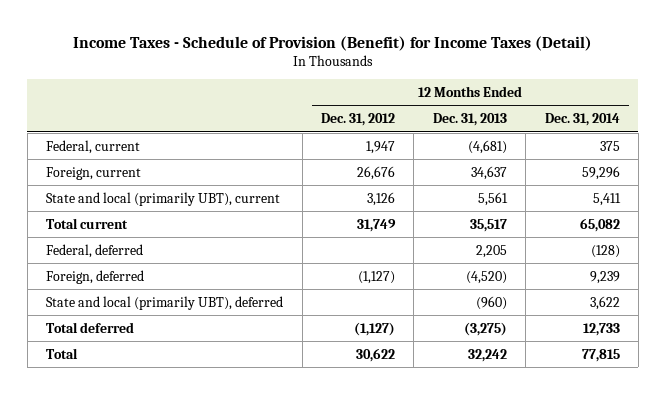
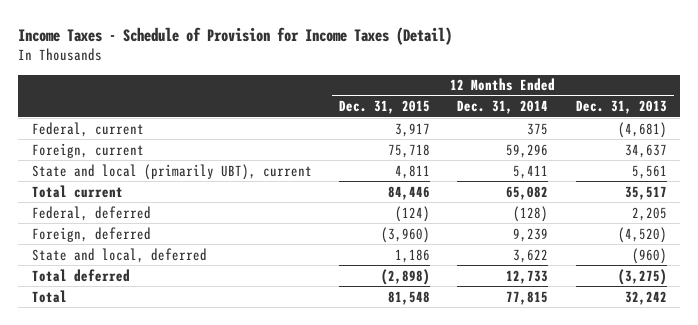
- Income Taxes - Schedule of Provision (Benefit) for Income Taxes (Detail)
+ Income Taxes - Schedule of Provision for Income Taxes (Detail)
- | 12 Months Ended Dec. 31, 2012 | 12 Months Ended Dec. 31, 2013 | 12 Months Ended Dec. 31, 2014
+ | 12 Months Ended Dec. 31, 2015 | 12 Months Ended Dec. 31, 2014 | 12 Months Ended Dec. 31, 2013
- State and local (primarily UBT), deferred | | (960) | 3,622
+ State and local, deferred | 1,186 | 3,622 | (960)

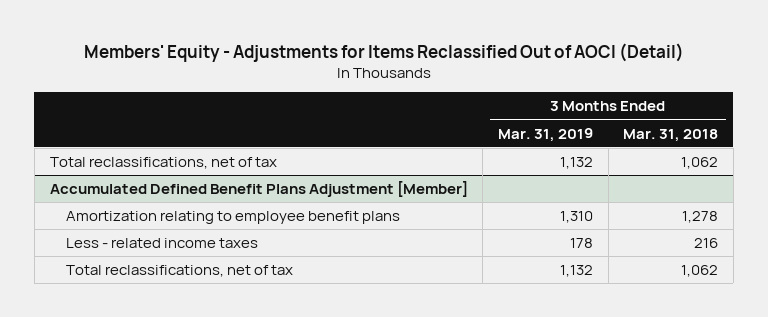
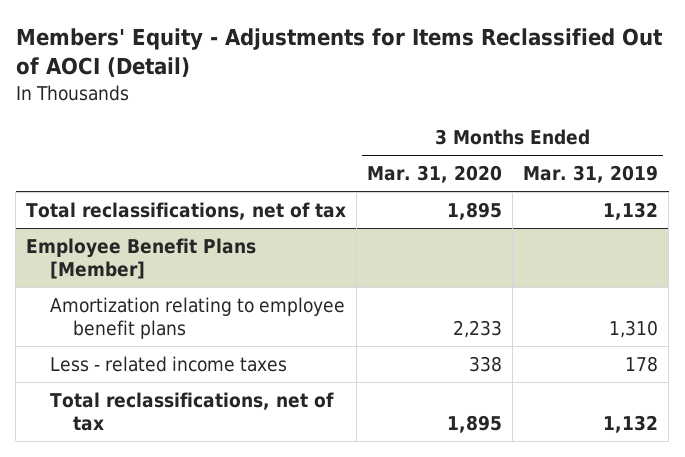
- | 3 Months Ended Mar. 31, 2019 | 3 Months Ended Mar. 31, 2018
+ | 3 Months Ended Mar. 31, 2020 | 3 Months Ended Mar. 31, 2019
- Accumulated Defined Benefit Plans Adjustment [Member]
+ Employee Benefit Plans [Member]

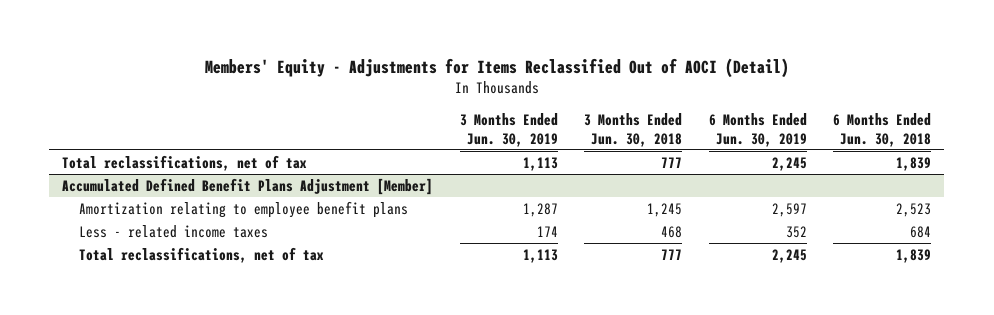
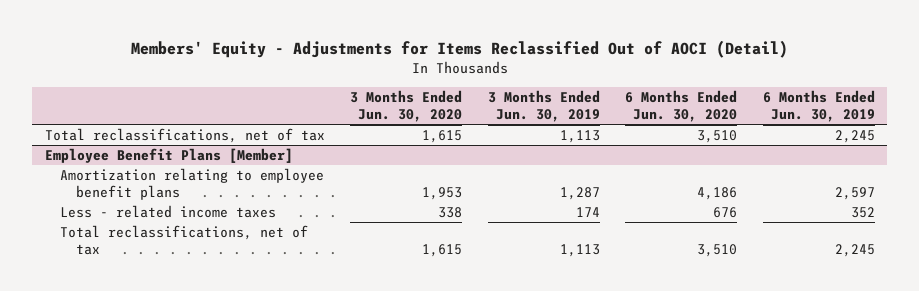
- | 3 Months Ended Jun. 30, 2019 | 3 Months Ended Jun. 30, 2018 | 6 Months Ended Jun. 30, 2019 | 6 Months Ended Jun. 30, 2018
+ | 3 Months Ended Jun. 30, 2020 | 3 Months Ended Jun. 30, 2019 | 6 Months Ended Jun. 30, 2020 | 6 Months Ended Jun. 30, 2019
- Accumulated Defined Benefit Plans Adjustment [Member]
+ Employee Benefit Plans [Member]

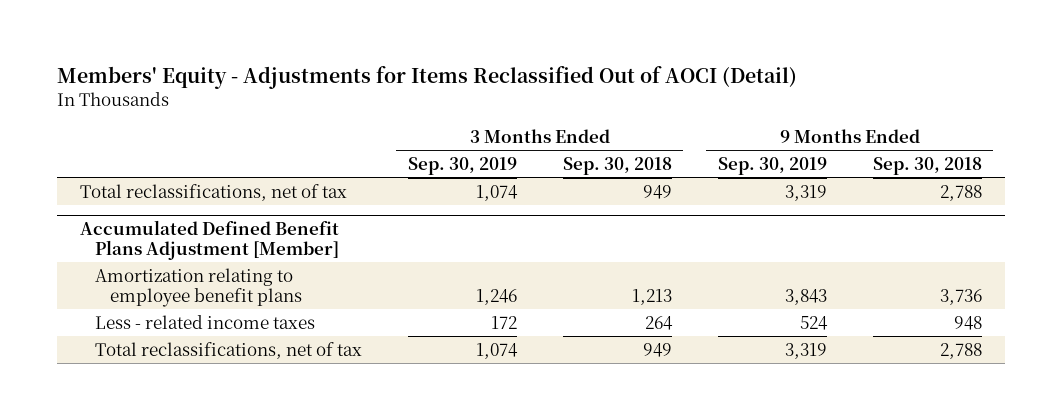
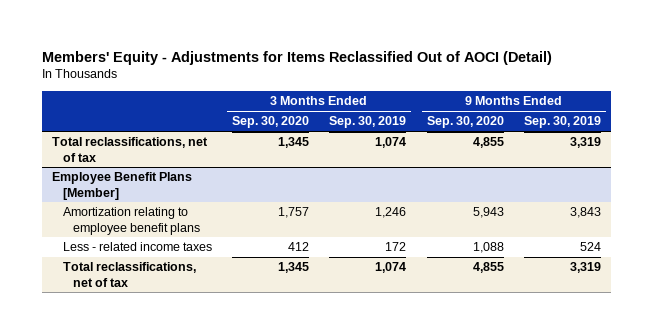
- | 3 Months Ended Sep. 30, 2019 | 3 Months Ended Sep. 30, 2018 | 9 Months Ended Sep. 30, 2019 | 9 Months Ended Sep. 30, 2018
+ | 3 Months Ended Sep. 30, 2020 | 3 Months Ended Sep. 30, 2019 | 9 Months Ended Sep. 30, 2020 | 9 Months Ended Sep. 30, 2019
- Accumulated Defined Benefit Plans Adjustment [Member]
+ Employee Benefit Plans [Member]

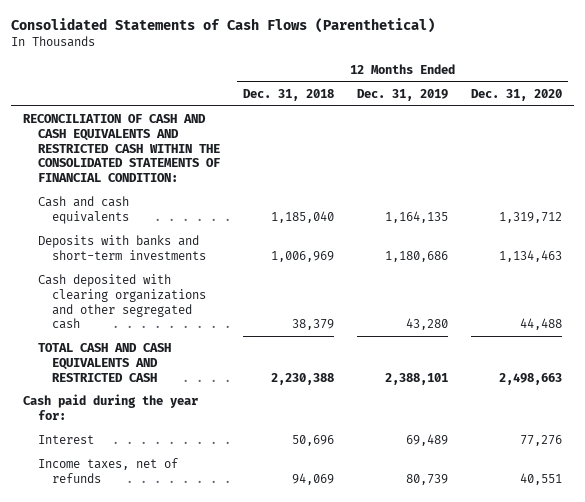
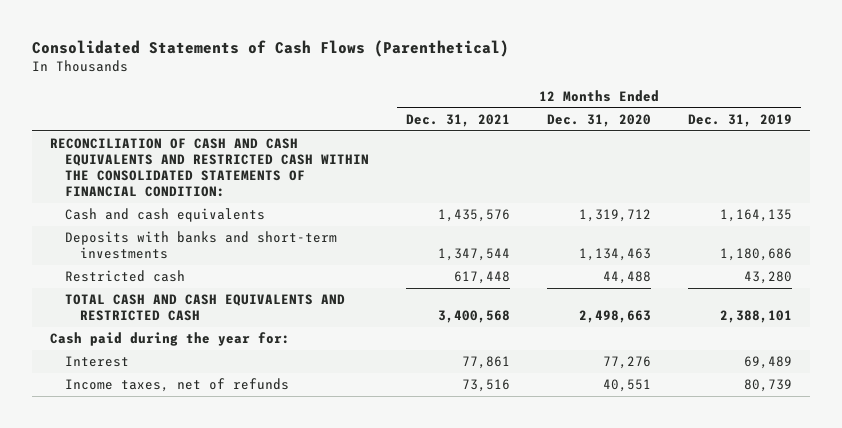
- | 12 Months Ended Dec. 31, 2018 | 12 Months Ended Dec. 31, 2019 | 12 Months Ended Dec. 31, 2020
+ | 12 Months Ended Dec. 31, 2021 | 12 Months Ended Dec. 31, 2020 | 12 Months Ended Dec. 31, 2019
- Cash deposited with clearing organizations and other segregated cash | 38,379 | 43,280 | 44,488
+ Restricted cash | 617,448 | 44,488 | 43,280

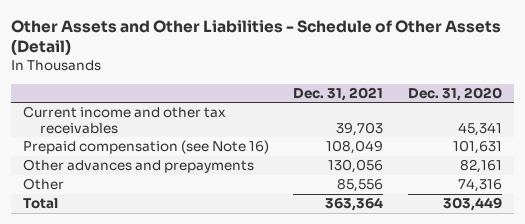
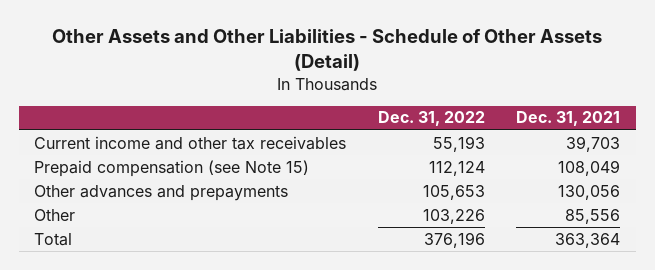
- | Dec. 31, 2021 | Dec. 31, 2020
+ | Dec. 31, 2022 | Dec. 31, 2021
- Prepaid compensation (see Note 16) | 108,049 | 101,631
+ Prepaid compensation (see Note 15) | 112,124 | 108,049

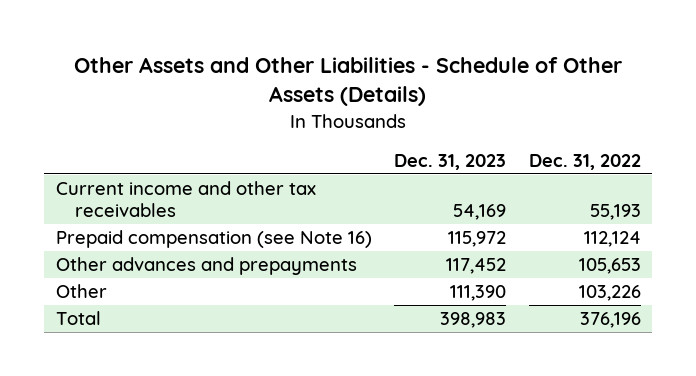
- Other Assets and Other Liabilities - Schedule of Other Assets (Detail)
+ Other Assets and Other Liabilities - Schedule of Other Assets (Details)
- | Dec. 31, 2022 | Dec. 31, 2021
+ | Dec. 31, 2023 | Dec. 31, 2022
- Prepaid compensation (see Note 15) | 112,124 | 108,049
+ Prepaid compensation (see Note 16) | 115,972 | 112,124

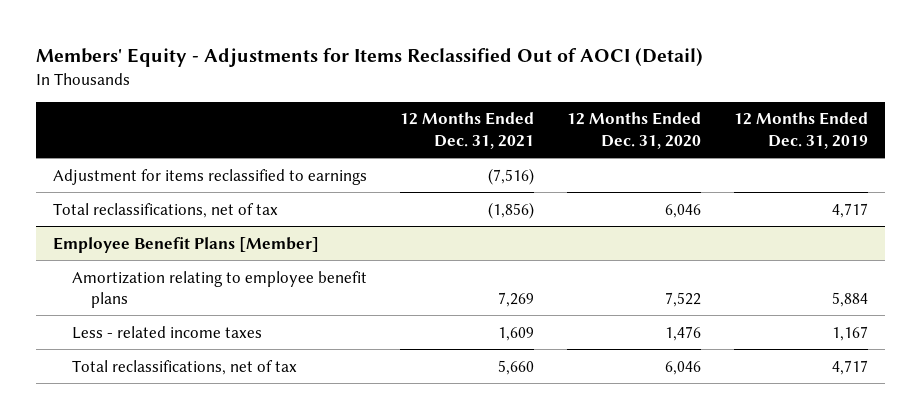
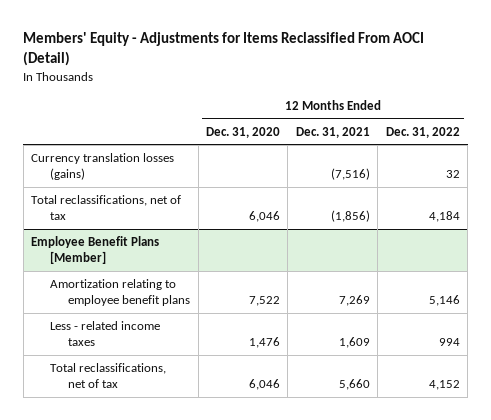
- Members' Equity - Adjustments for Items Reclassified Out of AOCI (Detail)
+ Members' Equity - Adjustments for Items Reclassified From AOCI (Detail)
- | 12 Months Ended Dec. 31, 2021 | 12 Months Ended Dec. 31, 2020 | 12 Months Ended Dec. 31, 2019
+ | 12 Months Ended Dec. 31, 2020 | 12 Months Ended Dec. 31, 2021 | 12 Months Ended Dec. 31, 2022
- Adjustment for items reclassified to earnings | (7,516) | |
+ Currency translation losses (gains) | | (7,516) | 32

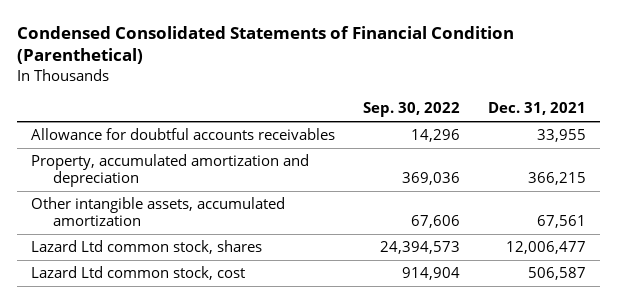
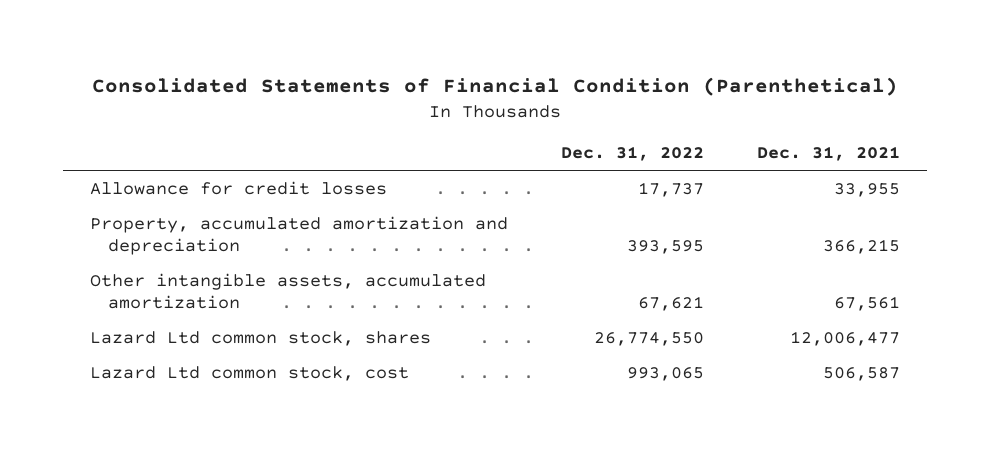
- Condensed Consolidated Statements of Financial Condition (Parenthetical)
+ Consolidated Statements of Financial Condition (Parenthetical)
- | Sep. 30, 2022 | Dec. 31, 2021
+ | Dec. 31, 2022 | Dec. 31, 2021
- Allowance for doubtful accounts receivables | 14,296 | 33,955
+ Allowance for credit losses | 17,737 | 33,955

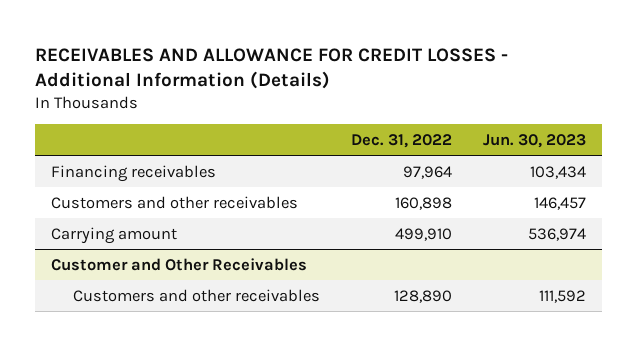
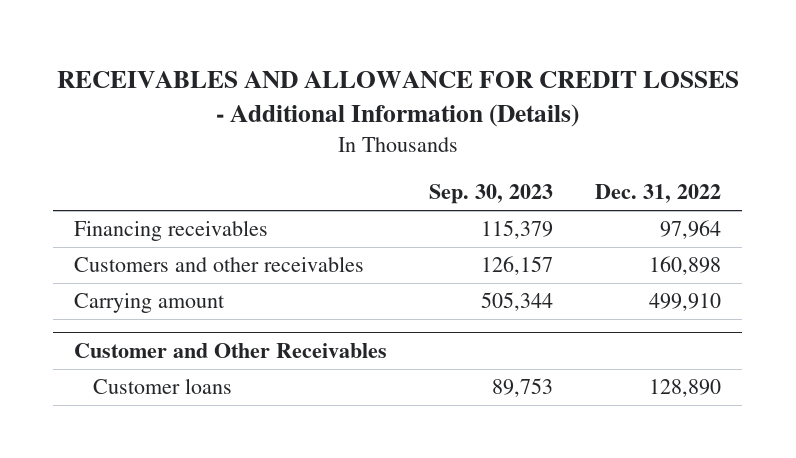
- | Dec. 31, 2022 | Jun. 30, 2023
+ | Sep. 30, 2023 | Dec. 31, 2022
@ Customer and Other Receivables
- Customers and other receivables | 128,890 | 111,592
+ Customer loans | 89,753 | 128,890

